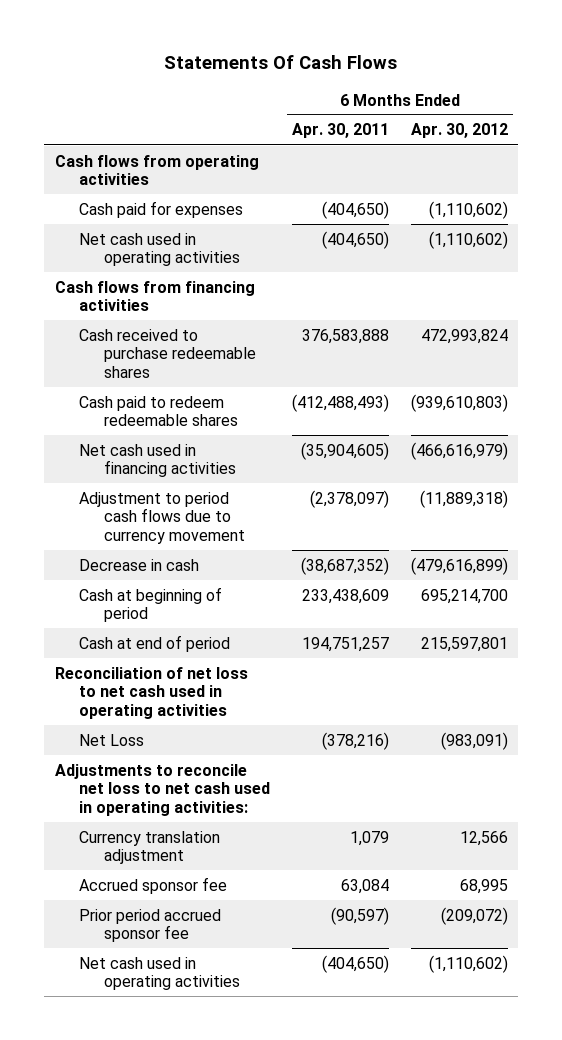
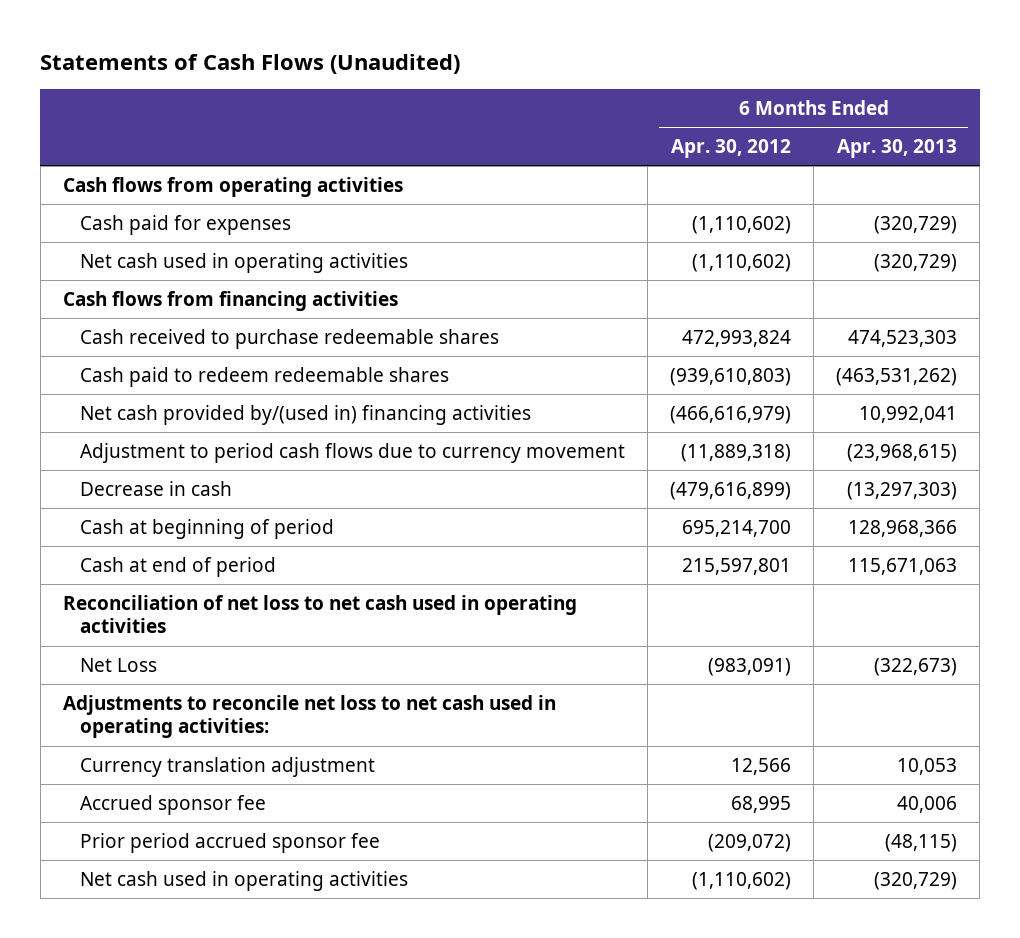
- Statements Of Cash Flows
+ Statements of Cash Flows (Unaudited)
- | 6 Months Ended Apr. 30, 2011 | 6 Months Ended Apr. 30, 2012
+ | 6 Months Ended Apr. 30, 2012 | 6 Months Ended Apr. 30, 2013
- Net cash used in financing activities | (35,904,605) | (466,616,979)
+ Net cash provided by/(used in) financing activities | (466,616,979) | 10,992,041

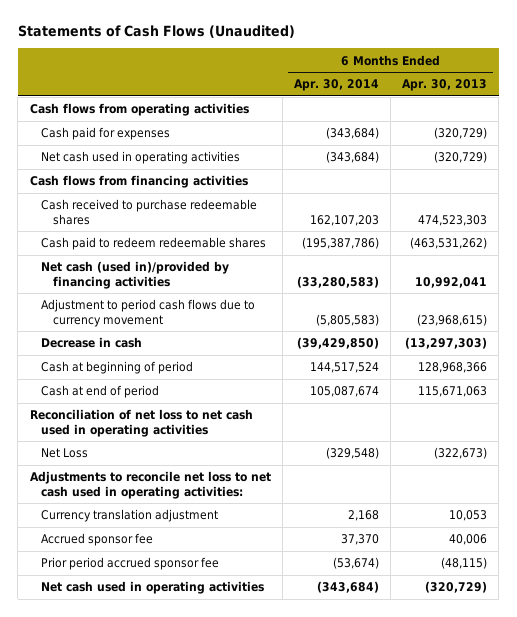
- | 6 Months Ended Apr. 30, 2012 | 6 Months Ended Apr. 30, 2013
+ | 6 Months Ended Apr. 30, 2014 | 6 Months Ended Apr. 30, 2013
- Net cash provided by/(used in) financing activities | (466,616,979) | 10,992,041
+ Net cash (used in)/provided by financing activities | (33,280,583) | 10,992,041

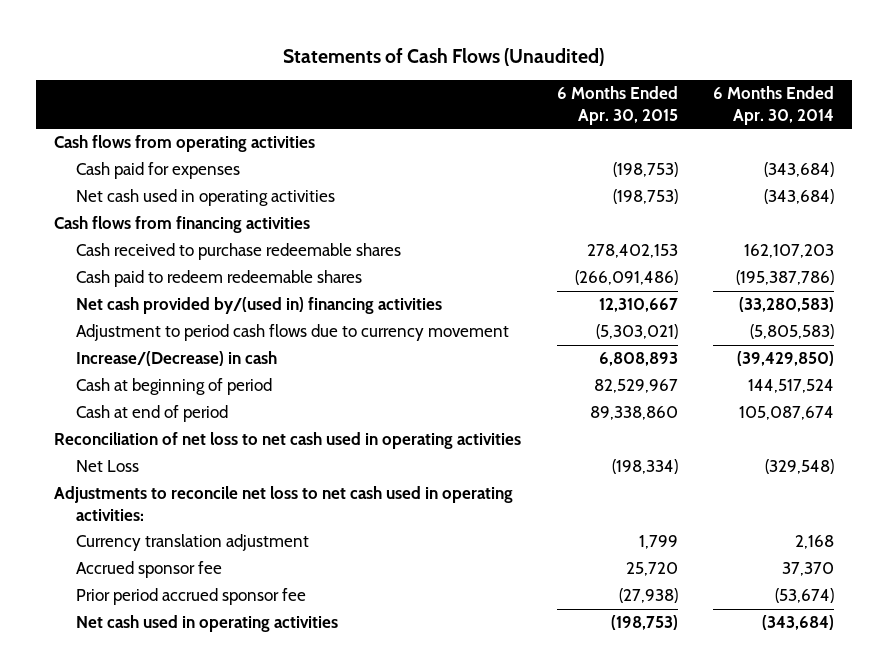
- | 6 Months Ended Apr. 30, 2014 | 6 Months Ended Apr. 30, 2013
+ | 6 Months Ended Apr. 30, 2015 | 6 Months Ended Apr. 30, 2014
- Net cash (used in)/provided by financing activities | (33,280,583) | 10,992,041
+ Net cash provided by/(used in) financing activities | 12,310,667 | (33,280,583)
- Decrease in cash | (39,429,850) | (13,297,303)
+ Increase/(Decrease) in cash | 6,808,893 | (39,429,850)

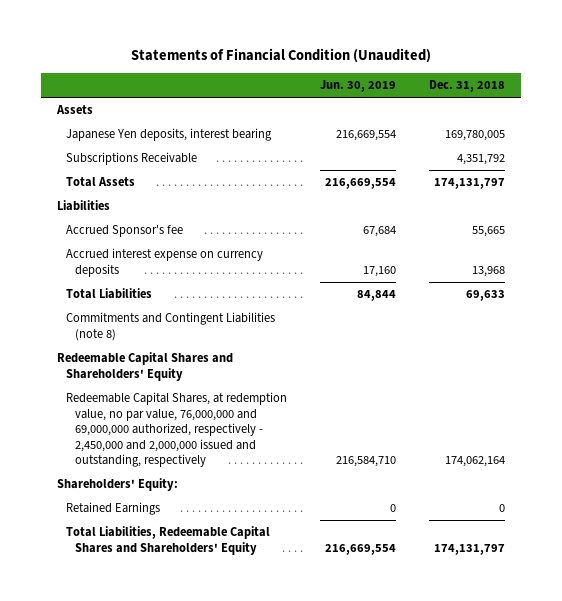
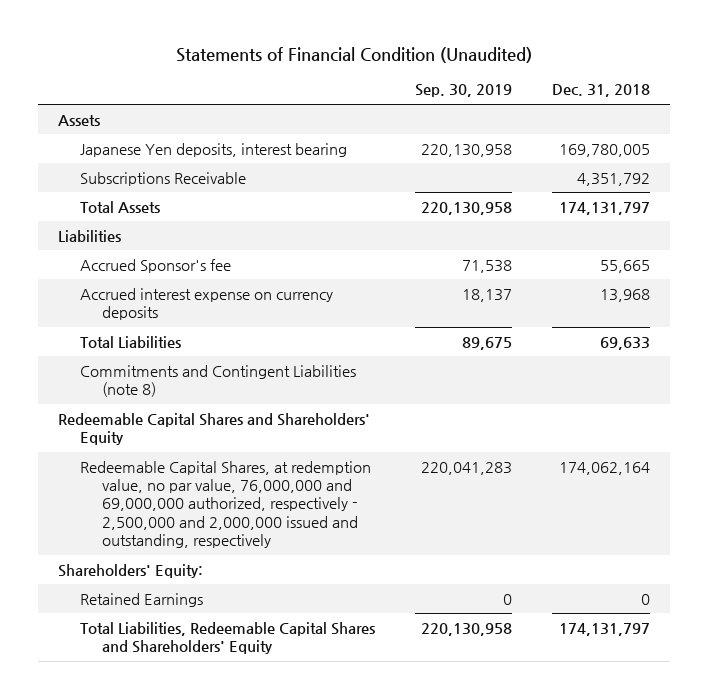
- | Jun. 30, 2019 | Dec. 31, 2018
+ | Sep. 30, 2019 | Dec. 31, 2018
- Redeemable Capital Shares, at redemption value, no par value, 76,000,000 and 69,000,000 authorized, respectively - 2,450,000 and 2,000,000 issued and outstanding, respectively | 216,584,710 | 174,062,164
+ Redeemable Capital Shares, at redemption value, no par value, 76,000,000 and 69,000,000 authorized, respectively - 2,500,000 and 2,000,000 issued and outstanding, respectively | 220,041,283 | 174,062,164

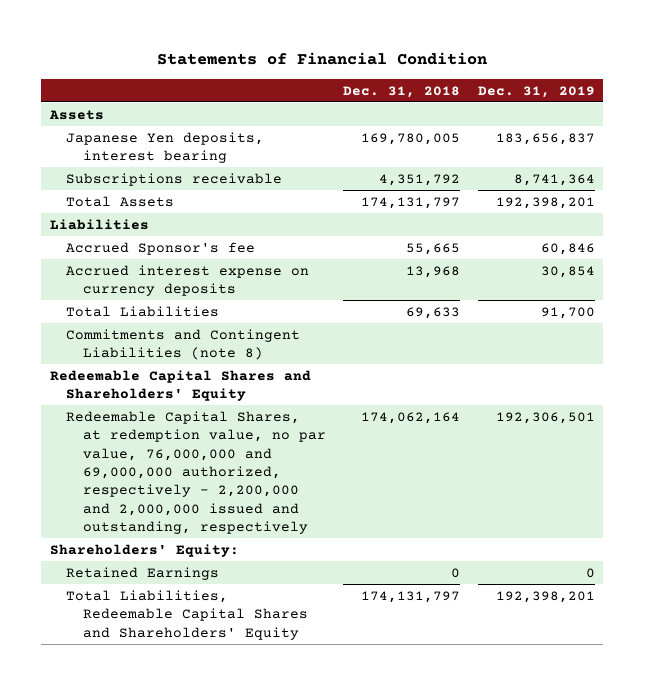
- Statements of Financial Condition (Unaudited)
+ Statements of Financial Condition
- | Sep. 30, 2019 | Dec. 31, 2018
+ | Dec. 31, 2018 | Dec. 31, 2019
- Subscriptions Receivable | | 4,351,792
+ Subscriptions receivable | 4,351,792 | 8,741,364
- Redeemable Capital Shares, at redemption value, no par value, 76,000,000 and 69,000,000 authorized, respectively - 2,500,000 and 2,000,000 issued and outstanding, respectively | 220,041,283 | 174,062,164
+ Redeemable Capital Shares, at redemption value, no par value, 76,000,000 and 69,000,000 authorized, respectively - 2,200,000 and 2,000,000 issued and outstanding, respectively | 174,062,164 | 192,306,501

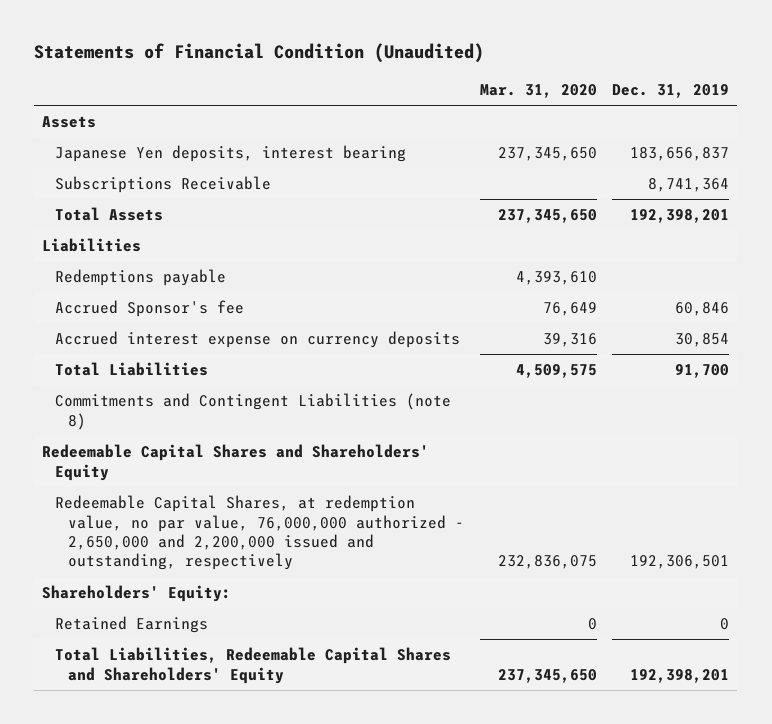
- Statements of Financial Condition
+ Statements of Financial Condition (Unaudited)
- | Dec. 31, 2018 | Dec. 31, 2019
+ | Mar. 31, 2020 | Dec. 31, 2019
- Subscriptions receivable | 4,351,792 | 8,741,364
+ Subscriptions Receivable | | 8,741,364
+ Redemptions payable | 4,393,610 |
- Redeemable Capital Shares, at redemption value, no par value, 76,000,000 and 69,000,000 authorized, respectively - 2,200,000 and 2,000,000 issued and outstanding, respectively | 174,062,164 | 192,306,501
+ Redeemable Capital Shares, at redemption value, no par value, 76,000,000 authorized - 2,650,000 and 2,200,000 issued and outstanding, respectively | 232,836,075 | 192,306,501

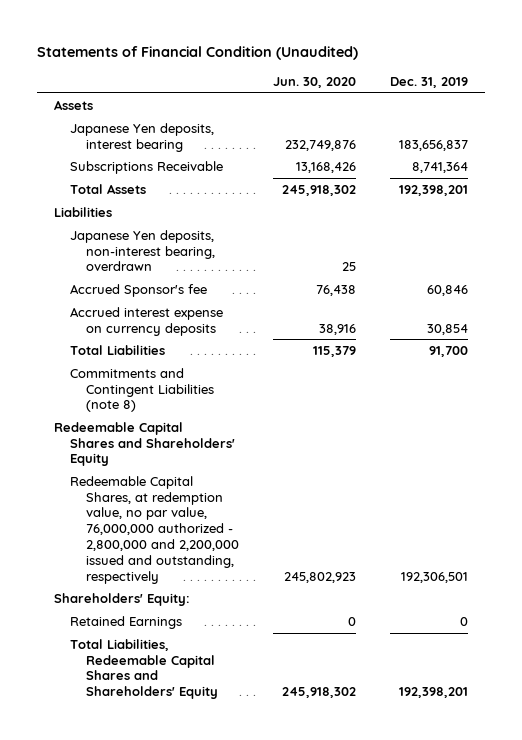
- | Mar. 31, 2020 | Dec. 31, 2019
+ | Jun. 30, 2020 | Dec. 31, 2019
- Redemptions payable | 4,393,610 |
+ Japanese Yen deposits, non-interest bearing, overdrawn | 25 |
- Redeemable Capital Shares, at redemption value, no par value, 76,000,000 authorized - 2,650,000 and 2,200,000 issued and outstanding, respectively | 232,836,075 | 192,306,501
+ Redeemable Capital Shares, at redemption value, no par value, 76,000,000 authorized - 2,800,000 and 2,200,000 issued and outstanding, respectively | 245,802,923 | 192,306,501

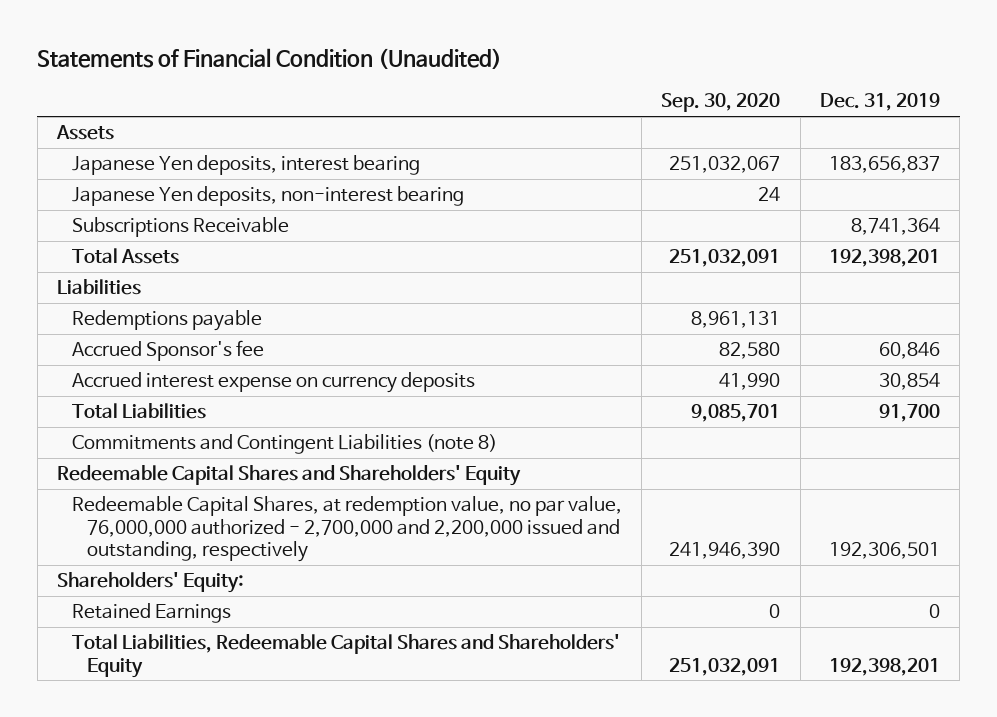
- | Jun. 30, 2020 | Dec. 31, 2019
+ | Sep. 30, 2020 | Dec. 31, 2019
+ Japanese Yen deposits, non-interest bearing | 24 |
- Japanese Yen deposits, non-interest bearing, overdrawn | 25 |
+ Redemptions payable | 8,961,131 |
- Redeemable Capital Shares, at redemption value, no par value, 76,000,000 authorized - 2,800,000 and 2,200,000 issued and outstanding, respectively | 245,802,923 | 192,306,501
+ Redeemable Capital Shares, at redemption value, no par value, 76,000,000 authorized - 2,700,000 and 2,200,000 issued and outstanding, respectively | 241,946,390 | 192,306,501

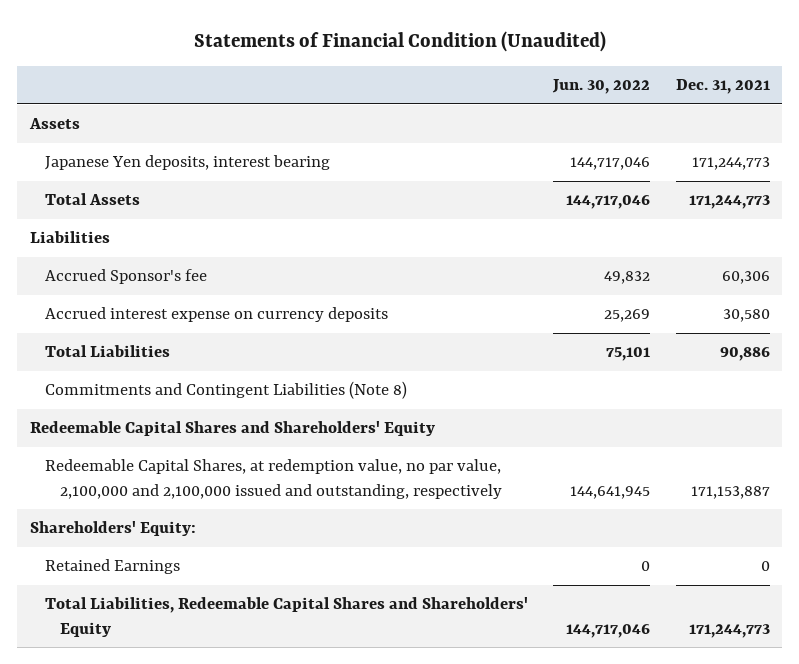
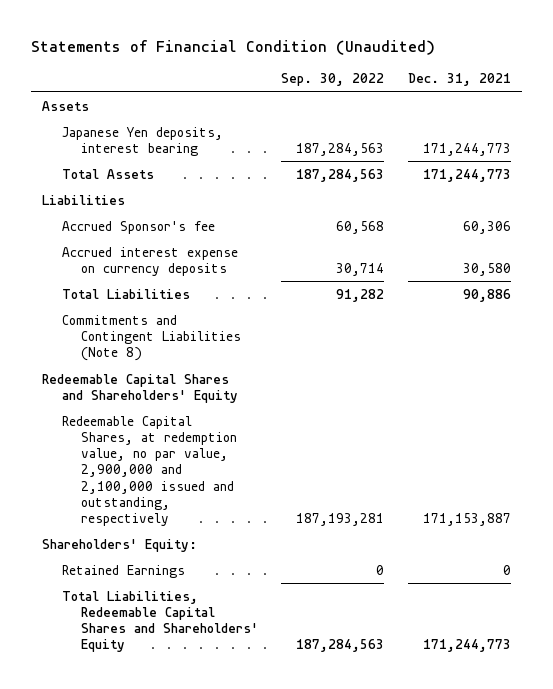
- | Jun. 30, 2022 | Dec. 31, 2021
+ | Sep. 30, 2022 | Dec. 31, 2021
- Redeemable Capital Shares, at redemption value, no par value, 2,100,000 and 2,100,000 issued and outstanding, respectively | 144,641,945 | 171,153,887
+ Redeemable Capital Shares, at redemption value, no par value, 2,900,000 and 2,100,000 issued and outstanding, respectively | 187,193,281 | 171,153,887

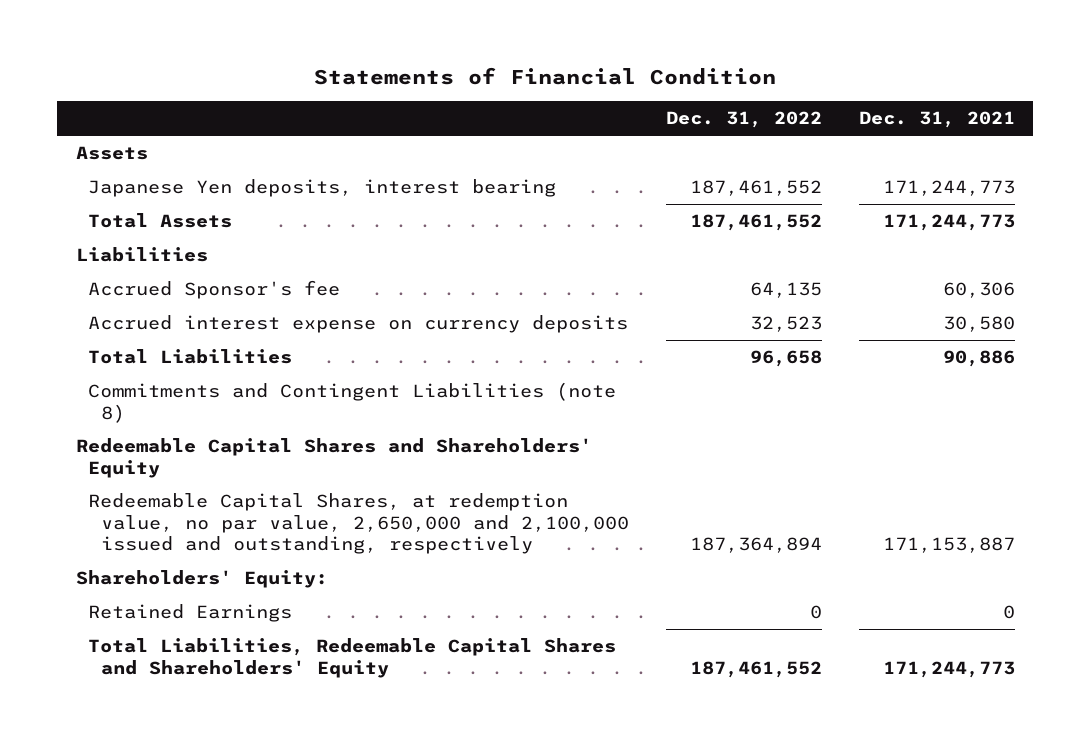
- Statements of Financial Condition (Unaudited)
+ Statements of Financial Condition
- | Sep. 30, 2022 | Dec. 31, 2021
+ | Dec. 31, 2022 | Dec. 31, 2021
- Commitments and Contingent Liabilities (Note 8)
+ Commitments and Contingent Liabilities (note 8)
- Redeemable Capital Shares, at redemption value, no par value, 2,900,000 and 2,100,000 issued and outstanding, respectively | 187,193,281 | 171,153,887
+ Redeemable Capital Shares, at redemption value, no par value, 2,650,000 and 2,100,000 issued and outstanding, respectively | 187,364,894 | 171,153,887

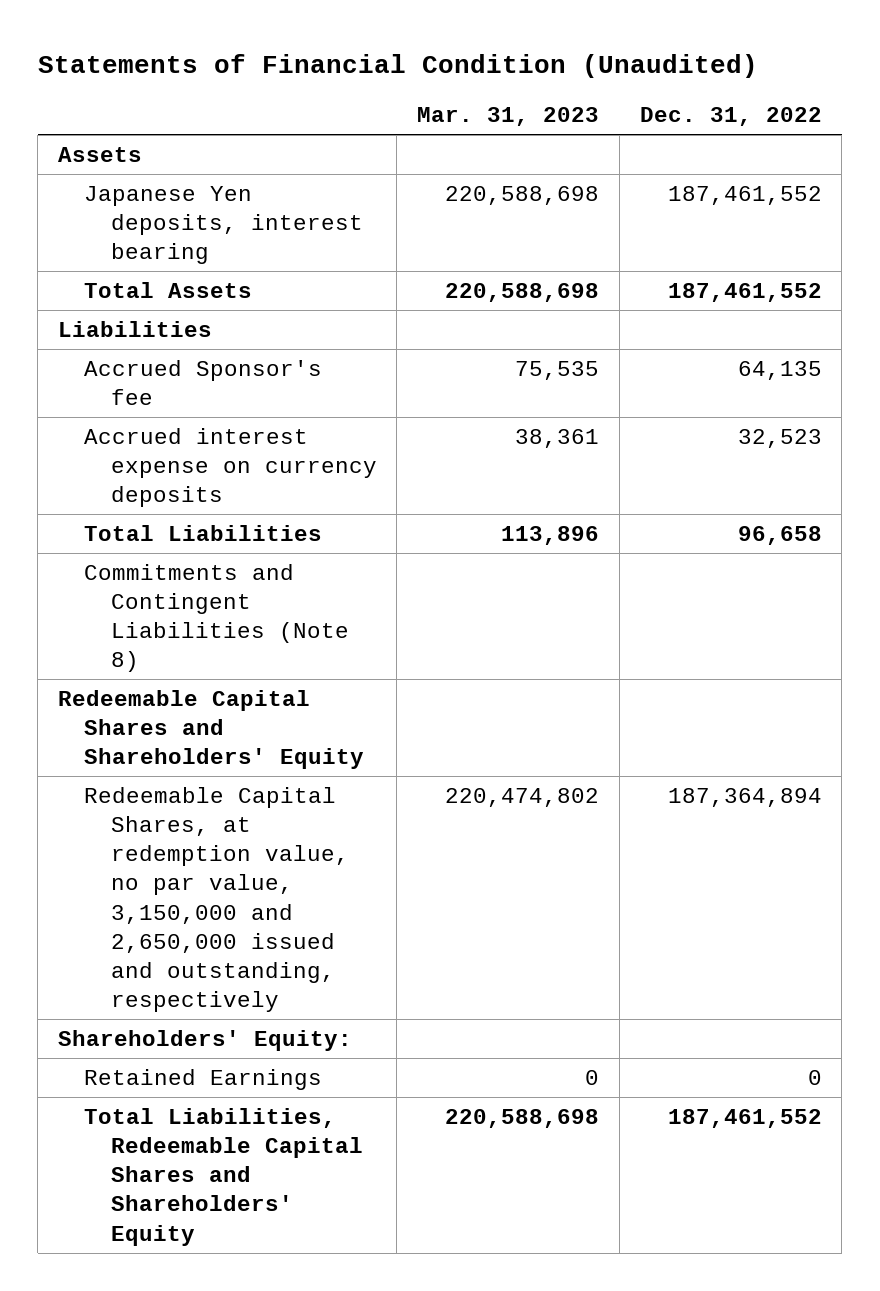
- Statements of Financial Condition
+ Statements of Financial Condition (Unaudited)
- | Dec. 31, 2022 | Dec. 31, 2021
+ | Mar. 31, 2023 | Dec. 31, 2022
- Commitments and Contingent Liabilities (note 8)
+ Commitments and Contingent Liabilities (Note 8)
- Redeemable Capital Shares, at redemption value, no par value, 2,650,000 and 2,100,000 issued and outstanding, respectively | 187,364,894 | 171,153,887
+ Redeemable Capital Shares, at redemption value, no par value, 3,150,000 and 2,650,000 issued and outstanding, respectively | 220,474,802 | 187,364,894

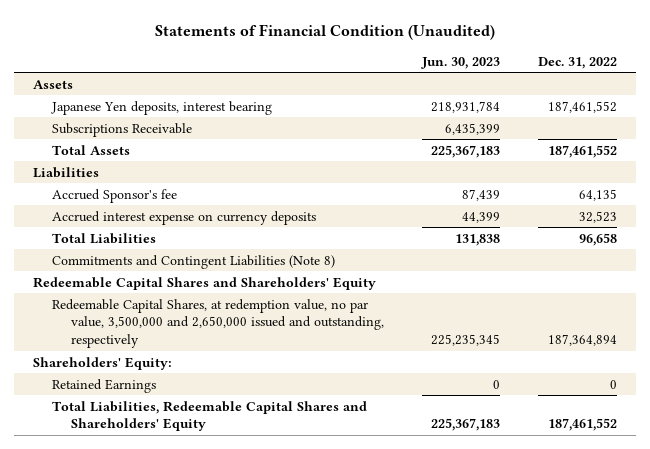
- | Mar. 31, 2023 | Dec. 31, 2022
+ | Jun. 30, 2023 | Dec. 31, 2022
+ Subscriptions Receivable | 6,435,399 |
- Redeemable Capital Shares, at redemption value, no par value, 3,150,000 and 2,650,000 issued and outstanding, respectively | 220,474,802 | 187,364,894
+ Redeemable Capital Shares, at redemption value, no par value, 3,500,000 and 2,650,000 issued and outstanding, respectively | 225,235,345 | 187,364,894

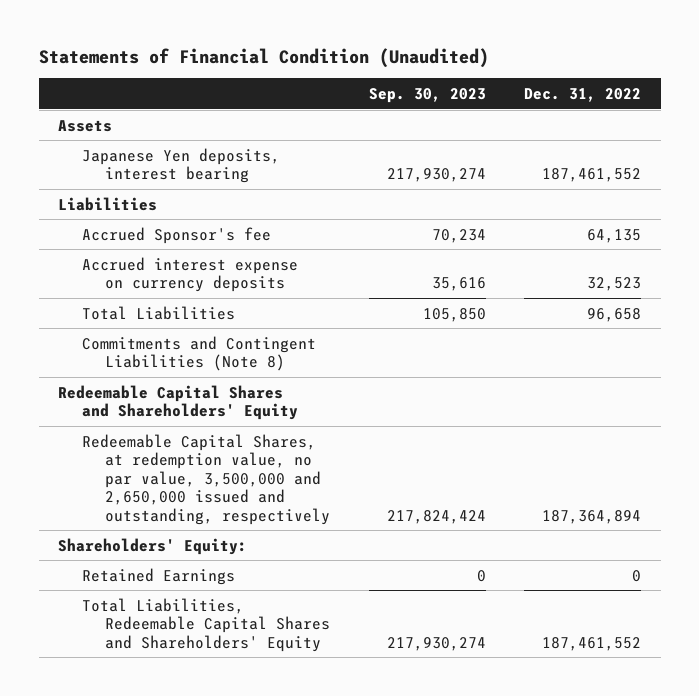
- | Jun. 30, 2023 | Dec. 31, 2022
+ | Sep. 30, 2023 | Dec. 31, 2022
- Subscriptions Receivable | 6,435,399 |
- Total Assets | 225,367,183 | 187,461,552

